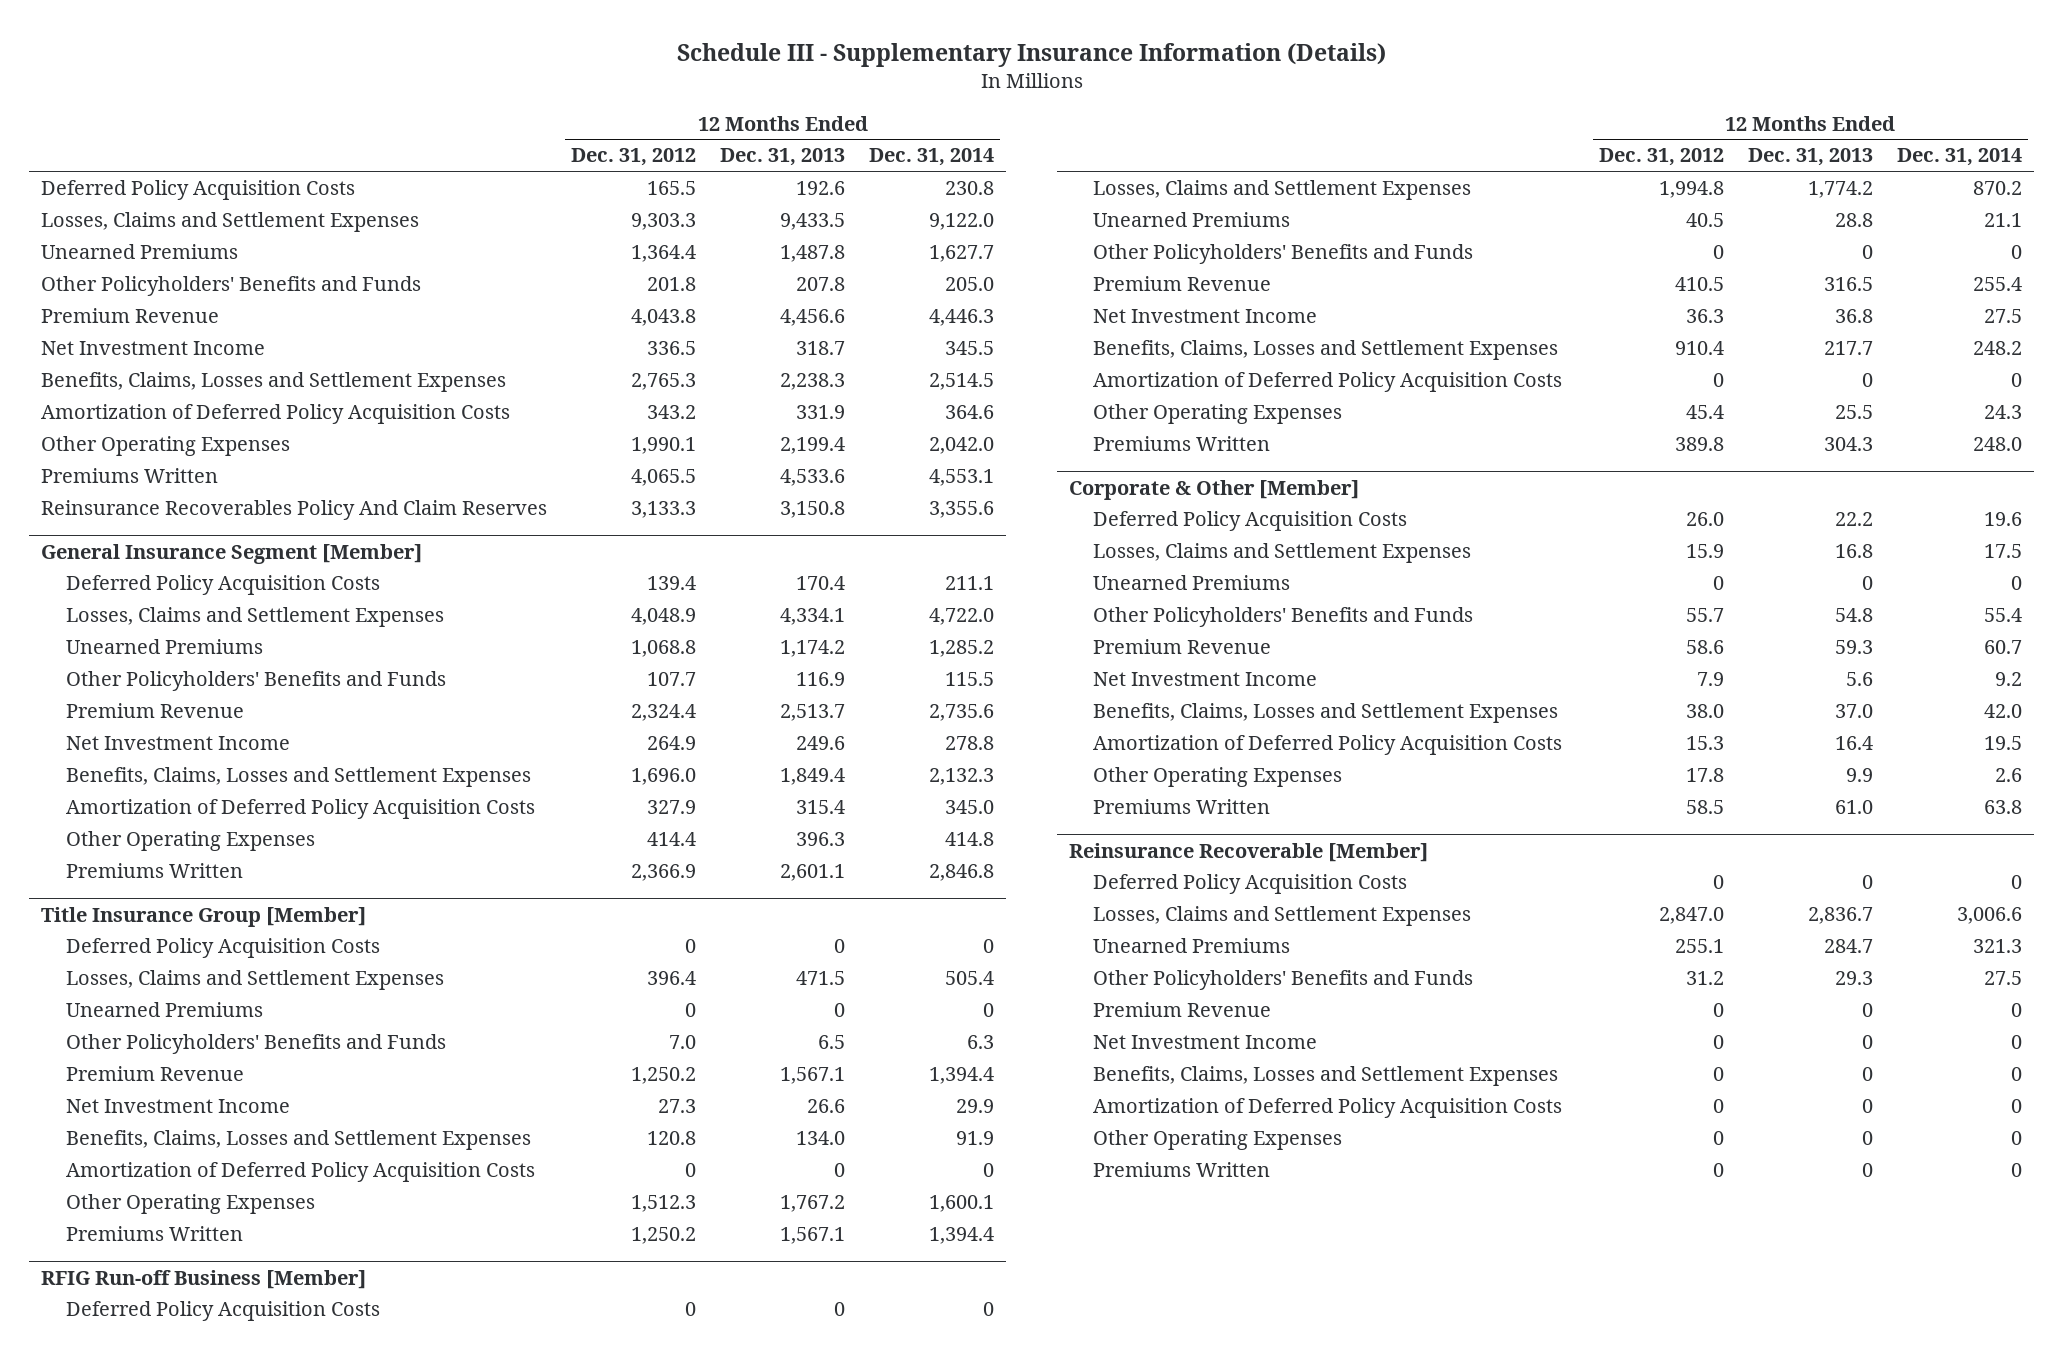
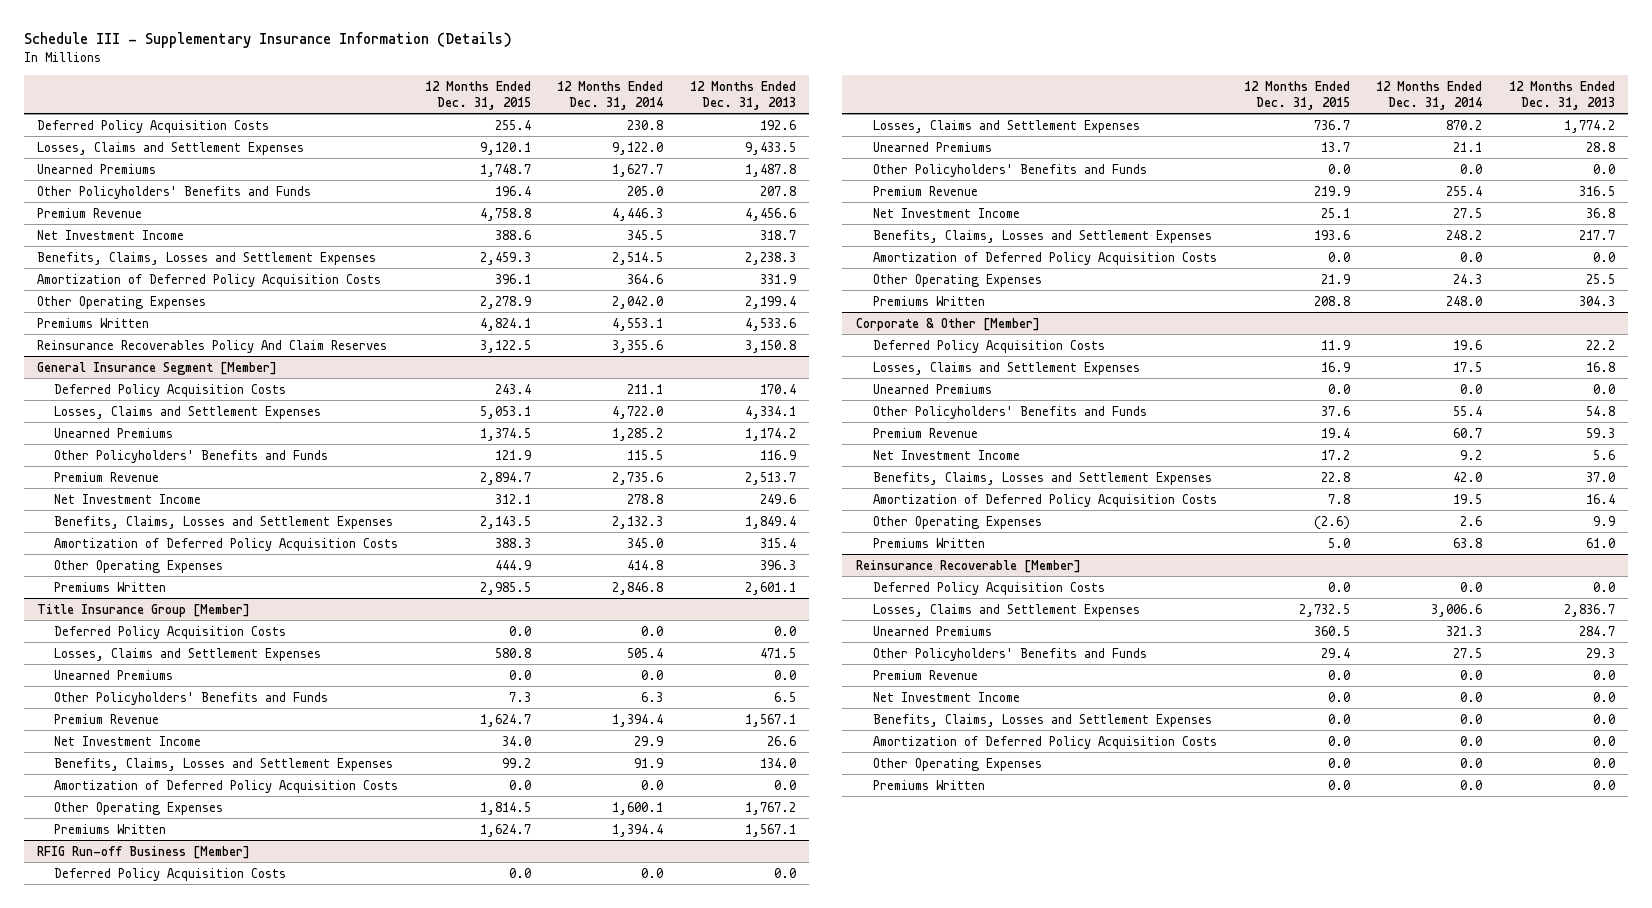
- | 12 Months Ended Dec. 31, 2012 | 12 Months Ended Dec. 31, 2013 | 12 Months Ended Dec. 31, 2014
+ | 12 Months Ended Dec. 31, 2015 | 12 Months Ended Dec. 31, 2014 | 12 Months Ended Dec. 31, 2013
@ Title Insurance Group [Member]
- Deferred Policy Acquisition Costs | 0 | 0 | 0
+ Deferred Policy Acquisition Costs | 0.0 | 0.0 | 0.0
- Unearned Premiums | 0 | 0 | 0
+ Unearned Premiums | 0.0 | 0.0 | 0.0
- Amortization of Deferred Policy Acquisition Costs | 0 | 0 | 0
+ Amortization of Deferred Policy Acquisition Costs | 0.0 | 0.0 | 0.0
@ RFIG Run-off Business [Member]
- Deferred Policy Acquisition Costs | 0 | 0 | 0
+ Deferred Policy Acquisition Costs | 0.0 | 0.0 | 0.0
- Other Policyholders' Benefits and Funds | 0 | 0 | 0
+ Other Policyholders' Benefits and Funds | 0.0 | 0.0 | 0.0
- Amortization of Deferred Policy Acquisition Costs | 0 | 0 | 0
+ Amortization of Deferred Policy Acquisition Costs | 0.0 | 0.0 | 0.0
@ Corporate & Other [Member]
- Unearned Premiums | 0 | 0 | 0
+ Unearned Premiums | 0.0 | 0.0 | 0.0
@ Reinsurance Recoverable [Member]
- Deferred Policy Acquisition Costs | 0 | 0 | 0
+ Deferred Policy Acquisition Costs | 0.0 | 0.0 | 0.0
- Premium Revenue | 0 | 0 | 0
- Net Investment Income | 0 | 0 | 0
- Benefits, Claims, Losses and Settlement Expenses | 0 | 0 | 0
- Amortization of Deferred Policy Acquisition Costs | 0 | 0 | 0
- Other Operating Expenses | 0 | 0 | 0
- Premiums Written | 0 | 0 | 0
+ Premium Revenue | 0.0 | 0.0 | 0.0
+ Net Investment Income | 0.0 | 0.0 | 0.0
+ Benefits, Claims, Losses and Settlement Expenses | 0.0 | 0.0 | 0.0
+ Amortization of Deferred Policy Acquisition Costs | 0.0 | 0.0 | 0.0
+ Other Operating Expenses | 0.0 | 0.0 | 0.0
+ Premiums Written | 0.0 | 0.0 | 0.0

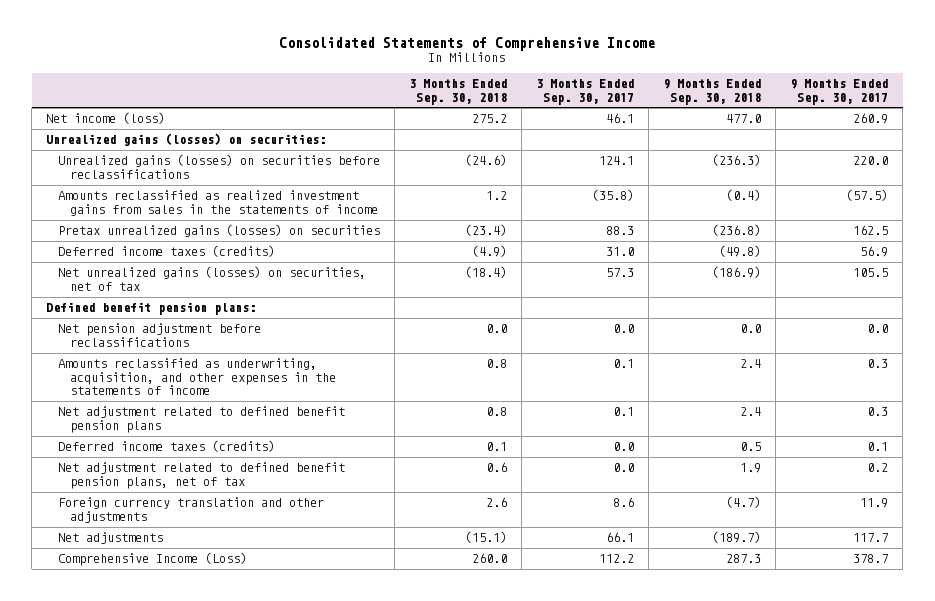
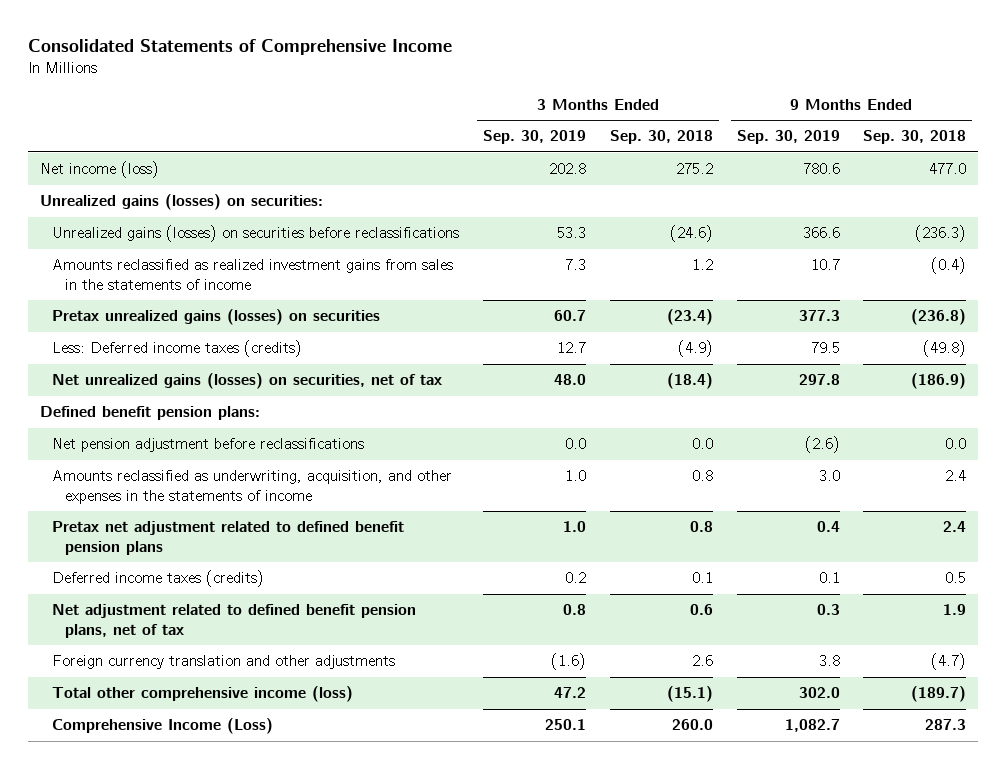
- | 3 Months Ended Sep. 30, 2018 | 3 Months Ended Sep. 30, 2017 | 9 Months Ended Sep. 30, 2018 | 9 Months Ended Sep. 30, 2017
+ | 3 Months Ended Sep. 30, 2019 | 3 Months Ended Sep. 30, 2018 | 9 Months Ended Sep. 30, 2019 | 9 Months Ended Sep. 30, 2018
- Deferred income taxes (credits) | (4.9) | 31.0 | (49.8) | 56.9
+ Less: Deferred income taxes (credits) | 12.7 | (4.9) | 79.5 | (49.8)
- Net adjustment related to defined benefit pension plans | 0.8 | 0.1 | 2.4 | 0.3
+ Pretax net adjustment related to defined benefit pension plans | 1.0 | 0.8 | 0.4 | 2.4
- Net adjustments | (15.1) | 66.1 | (189.7) | 117.7
+ Total other comprehensive income (loss) | 47.2 | (15.1) | 302.0 | (189.7)

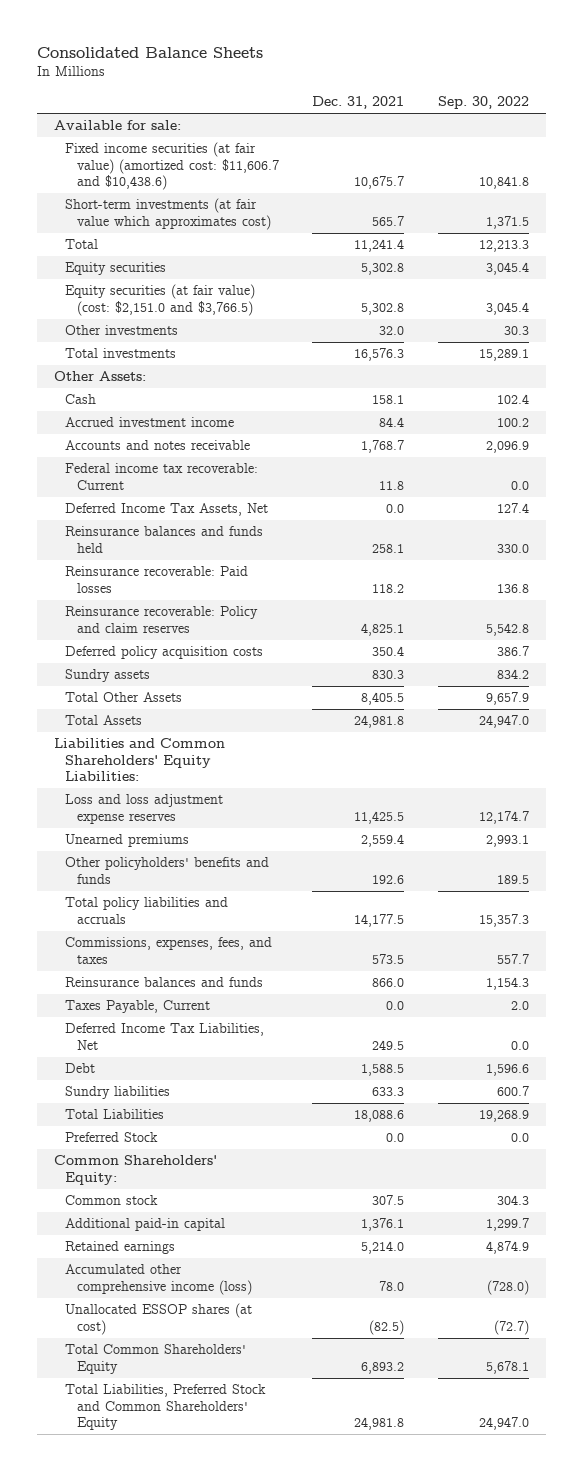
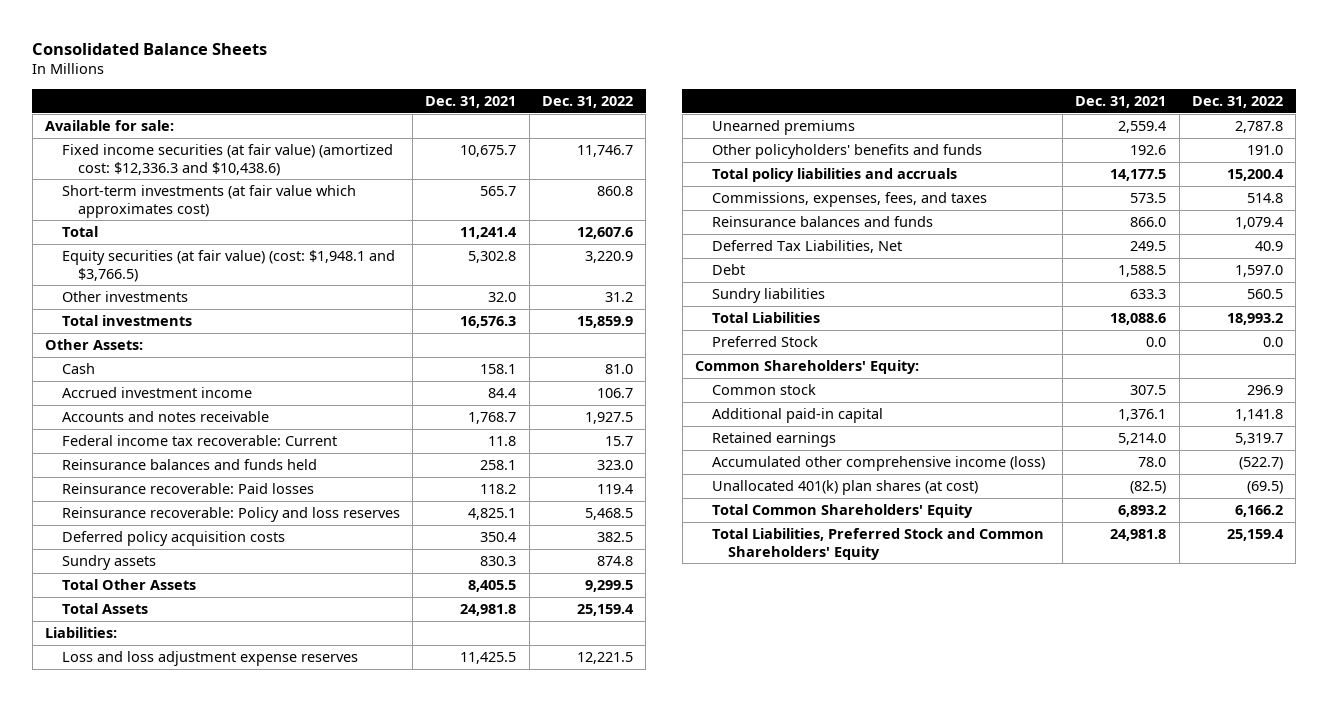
- | Dec. 31, 2021 | Sep. 30, 2022
+ | Dec. 31, 2021 | Dec. 31, 2022
- Fixed income securities (at fair value) (amortized cost: $11,606.7 and $10,438.6) | 10,675.7 | 10,841.8
+ Fixed income securities (at fair value) (amortized cost: $12,336.3 and $10,438.6) | 10,675.7 | 11,746.7
- Equity securities | 5,302.8 | 3,045.4
- Equity securities (at fair value) (cost: $2,151.0 and $3,766.5) | 5,302.8 | 3,045.4
+ Equity securities (at fair value) (cost: $1,948.1 and $3,766.5) | 5,302.8 | 3,220.9
- Deferred Income Tax Assets, Net | 0.0 | 127.4
- Reinsurance recoverable: Policy and claim reserves | 4,825.1 | 5,542.8
+ Reinsurance recoverable: Policy and loss reserves | 4,825.1 | 5,468.5
- Liabilities and Common Shareholders' Equity Liabilities:
+ Liabilities:
- Taxes Payable, Current | 0.0 | 2.0
- Deferred Income Tax Liabilities, Net | 249.5 | 0.0
+ Deferred Tax Liabilities, Net | 249.5 | 40.9
- Unallocated ESSOP shares (at cost) | (82.5) | (72.7)
+ Unallocated 401(k) plan shares (at cost) | (82.5) | (69.5)

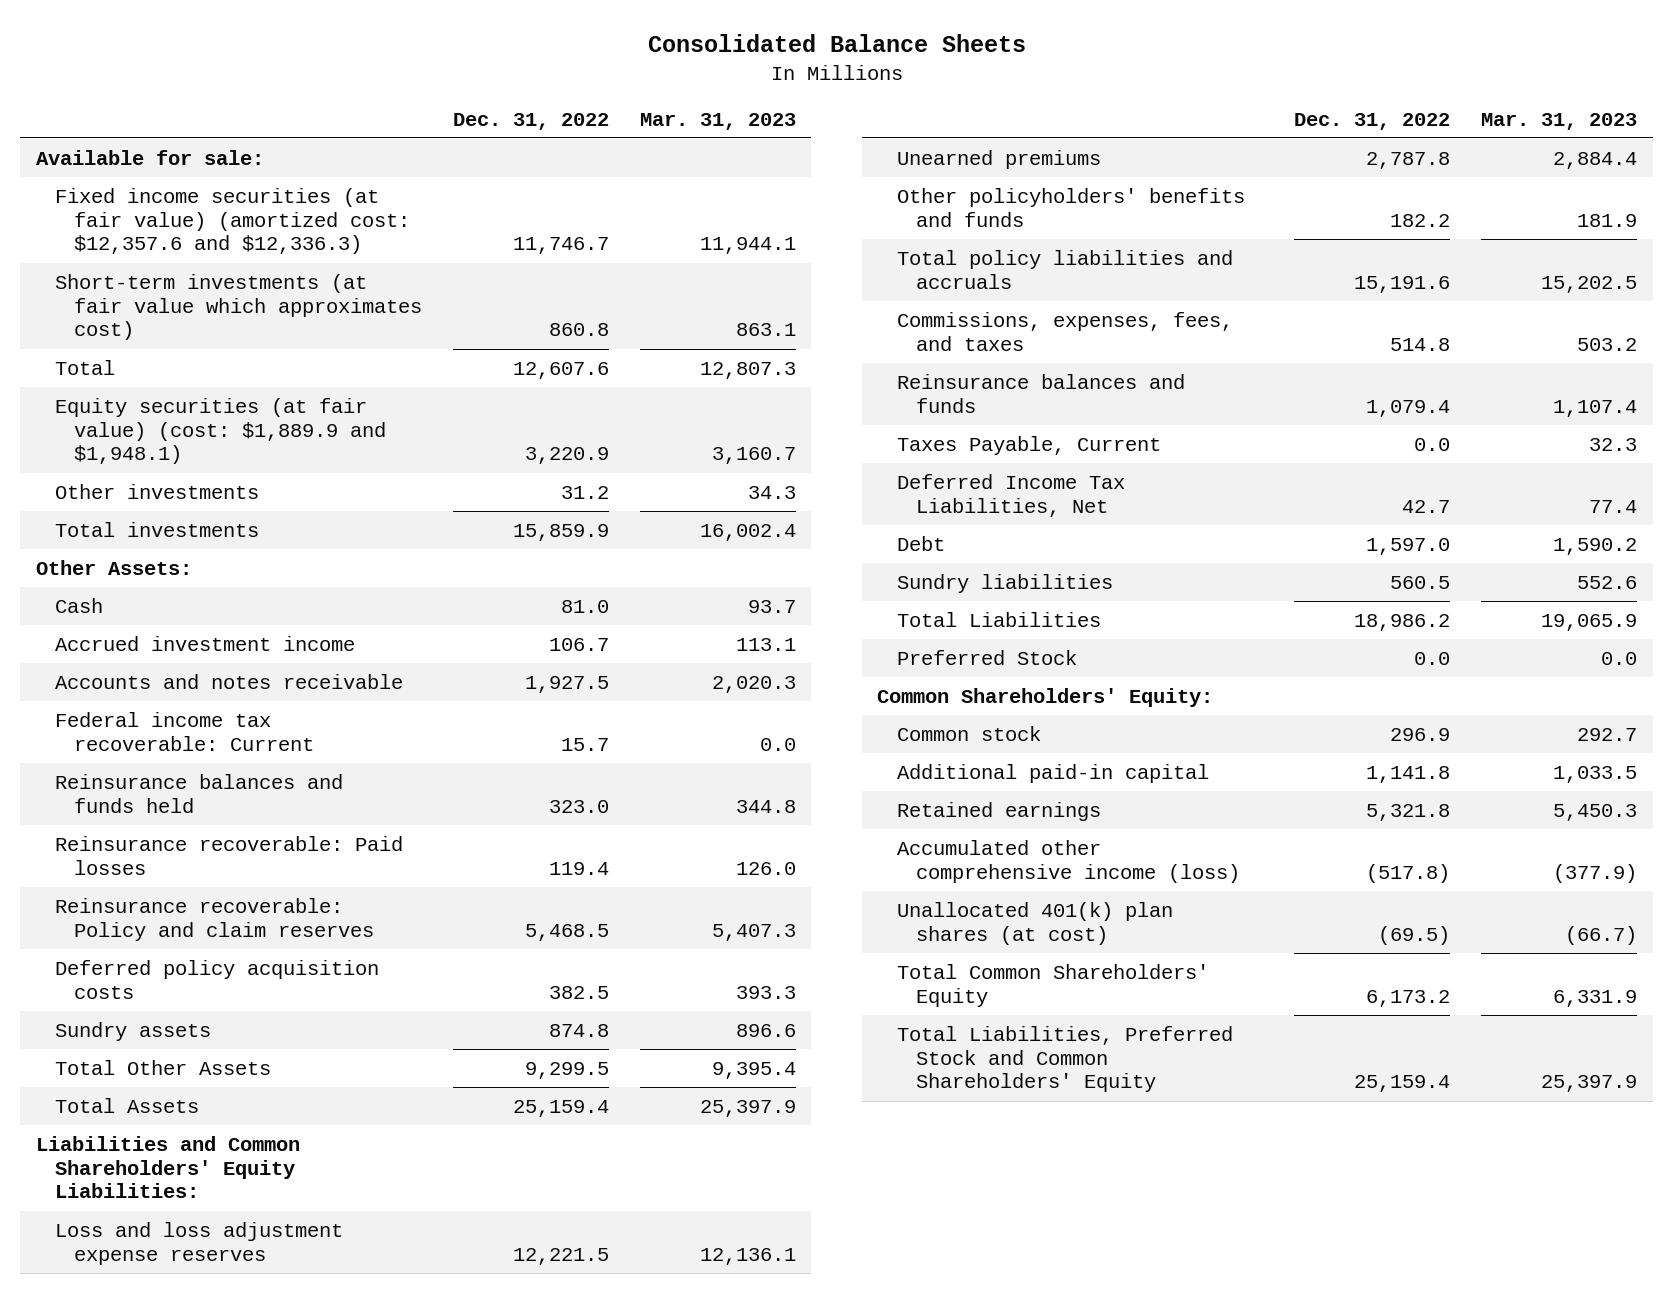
- | Dec. 31, 2021 | Dec. 31, 2022
+ | Dec. 31, 2022 | Mar. 31, 2023
- Fixed income securities (at fair value) (amortized cost: $12,336.3 and $10,438.6) | 10,675.7 | 11,746.7
+ Fixed income securities (at fair value) (amortized cost: $12,357.6 and $12,336.3) | 11,746.7 | 11,944.1
- Equity securities (at fair value) (cost: $1,948.1 and $3,766.5) | 5,302.8 | 3,220.9
+ Equity securities (at fair value) (cost: $1,889.9 and $1,948.1) | 3,220.9 | 3,160.7
- Reinsurance recoverable: Policy and loss reserves | 4,825.1 | 5,468.5
+ Reinsurance recoverable: Policy and claim reserves | 5,468.5 | 5,407.3
- Liabilities:
+ Liabilities and Common Shareholders' Equity Liabilities:
- Other policyholders' benefits and funds | 192.6 | 191.0
- Total policy liabilities and accruals | 14,177.5 | 15,200.4
+ Other policyholders' benefits and funds | 182.2 | 181.9
+ Total policy liabilities and accruals | 15,191.6 | 15,202.5
- Deferred Tax Liabilities, Net | 249.5 | 40.9
+ Taxes Payable, Current | 0.0 | 32.3
+ Deferred Income Tax Liabilities, Net | 42.7 | 77.4
- Total Liabilities | 18,088.6 | 18,993.2
+ Total Liabilities | 18,986.2 | 19,065.9
- Retained earnings | 5,214.0 | 5,319.7
- Accumulated other comprehensive income (loss) | 78.0 | (522.7)
+ Retained earnings | 5,321.8 | 5,450.3
+ Accumulated other comprehensive income (loss) | (517.8) | (377.9)
- Total Common Shareholders' Equity | 6,893.2 | 6,166.2
+ Total Common Shareholders' Equity | 6,173.2 | 6,331.9

